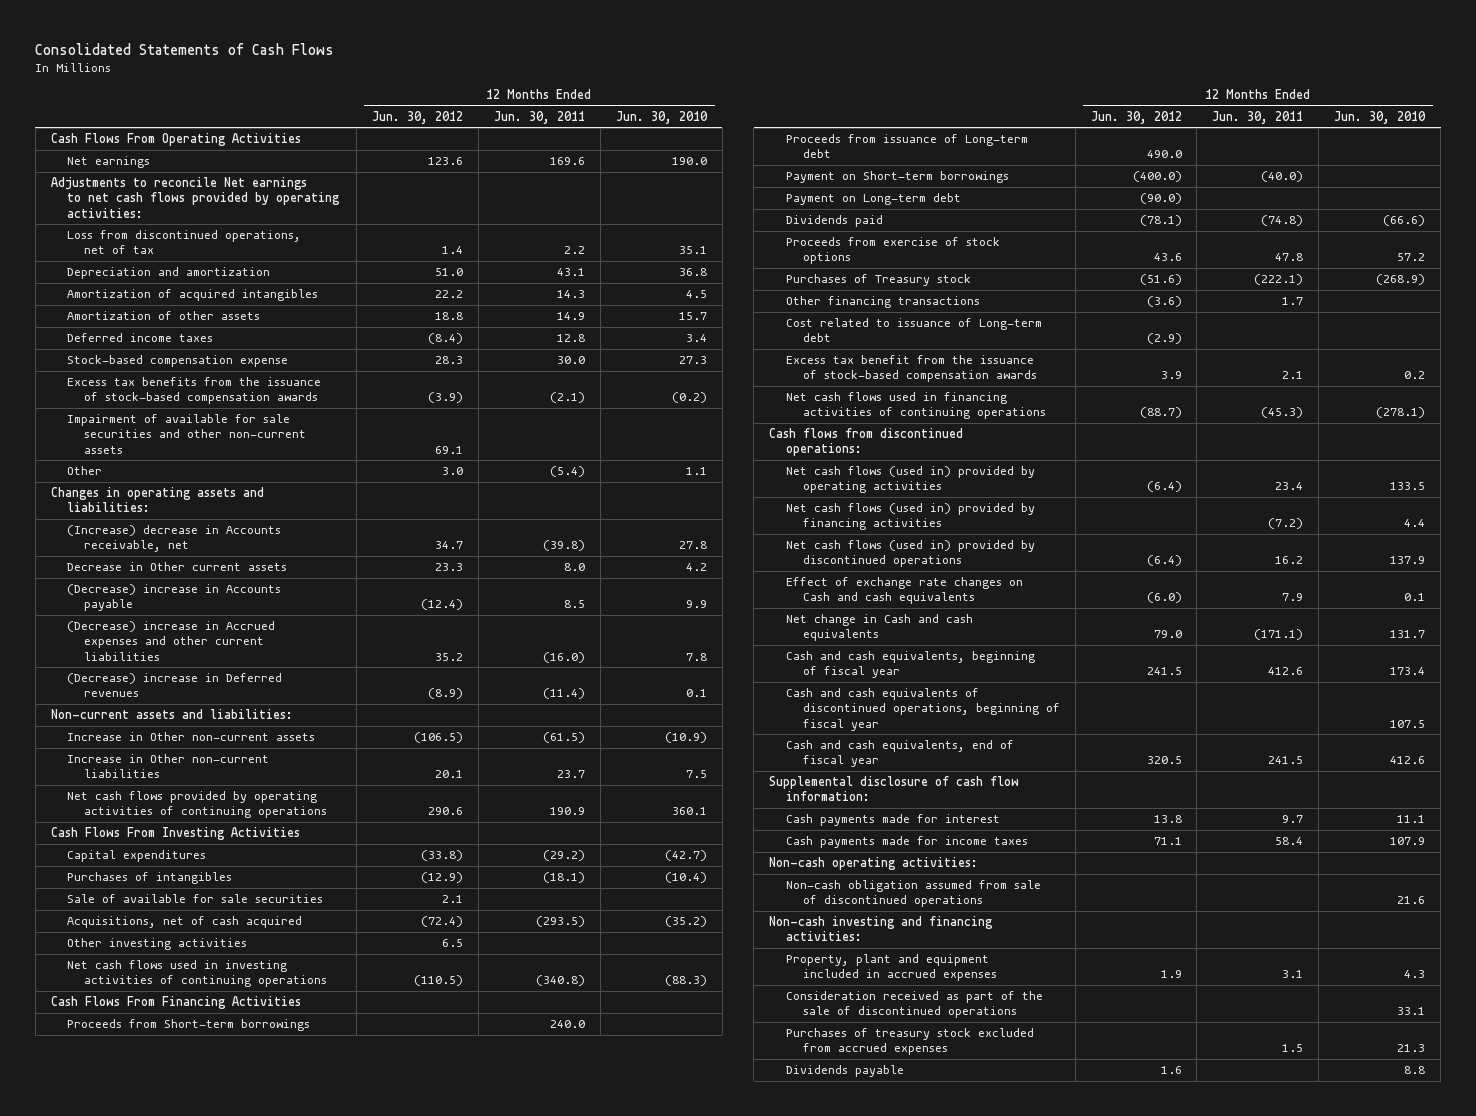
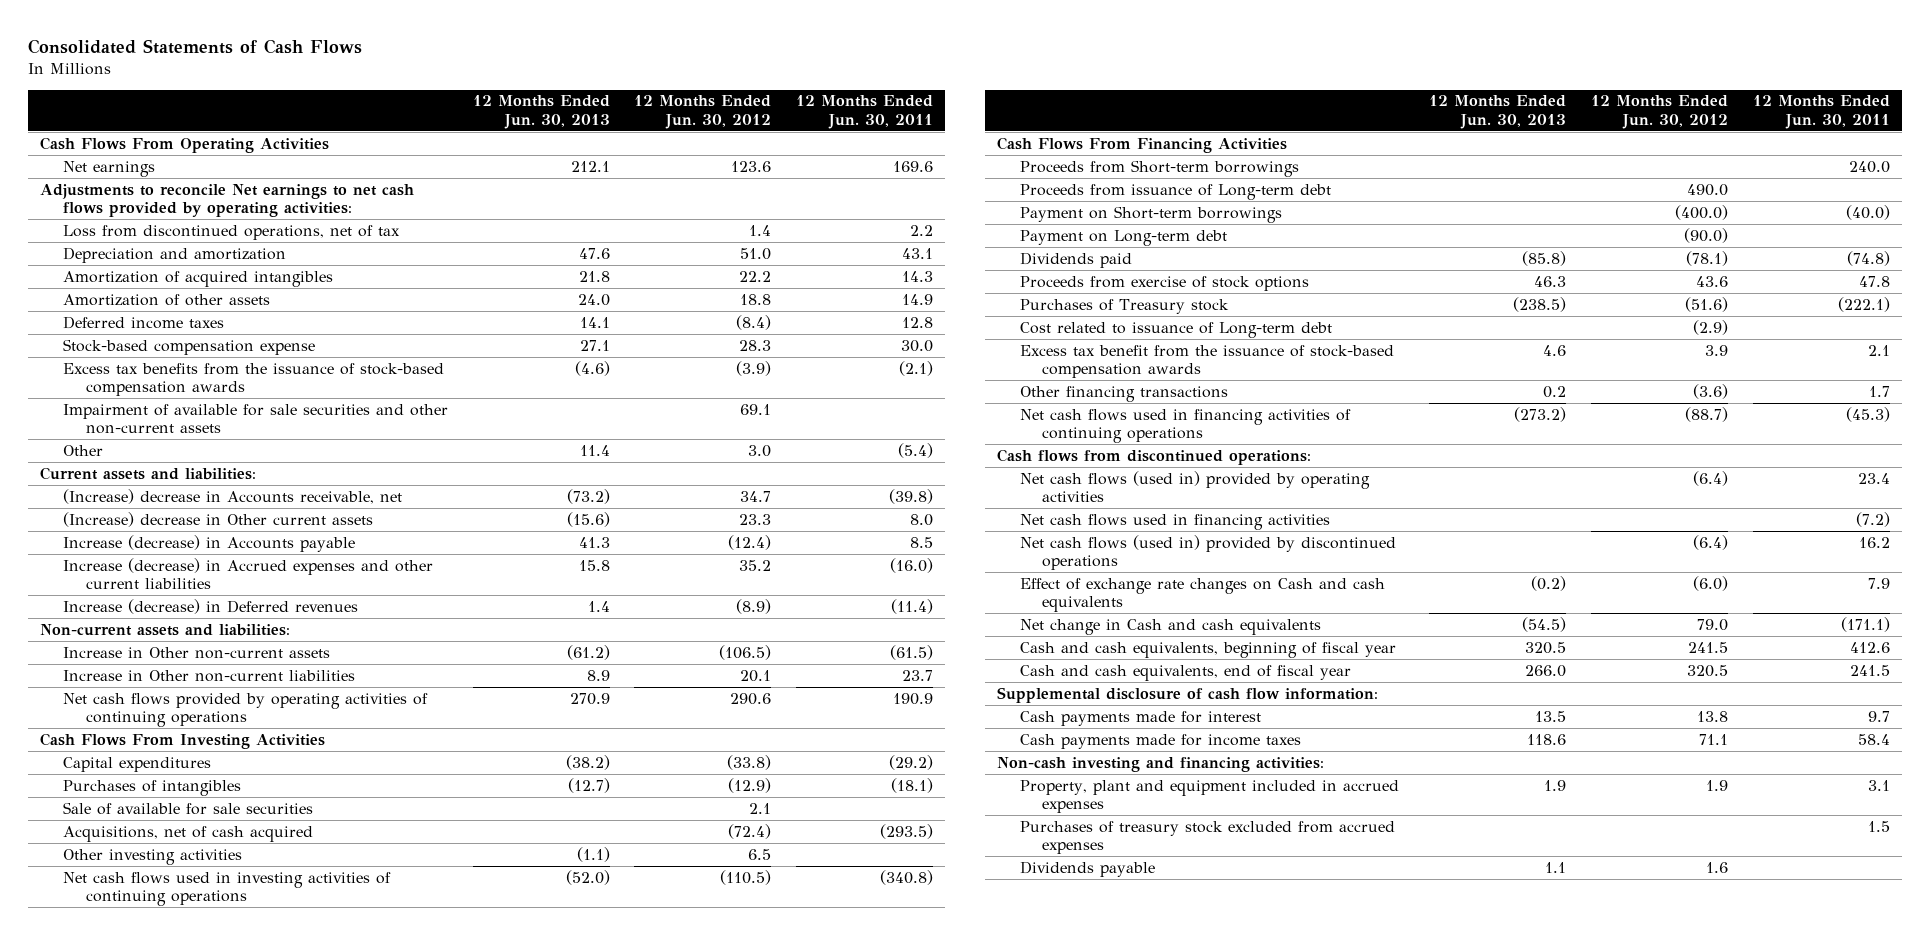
- | 12 Months Ended Jun. 30, 2012 | 12 Months Ended Jun. 30, 2011 | 12 Months Ended Jun. 30, 2010
+ | 12 Months Ended Jun. 30, 2013 | 12 Months Ended Jun. 30, 2012 | 12 Months Ended Jun. 30, 2011
- Changes in operating assets and liabilities:
+ Current assets and liabilities:
- Decrease in Other current assets | 23.3 | 8.0 | 4.2
- (Decrease) increase in Accounts payable | (12.4) | 8.5 | 9.9
- (Decrease) increase in Accrued expenses and other current liabilities | 35.2 | (16.0) | 7.8
- (Decrease) increase in Deferred revenues | (8.9) | (11.4) | 0.1
+ (Increase) decrease in Other current assets | (15.6) | 23.3 | 8.0
+ Increase (decrease) in Accounts payable | 41.3 | (12.4) | 8.5
+ Increase (decrease) in Accrued expenses and other current liabilities | 15.8 | 35.2 | (16.0)
+ Increase (decrease) in Deferred revenues | 1.4 | (8.9) | (11.4)
moved down: Other financing transactions | 0.2 | (3.6) | 1.7
- Net cash flows (used in) provided by financing activities | | (7.2) | 4.4
+ Net cash flows used in financing activities | | | (7.2)
- Cash and cash equivalents of discontinued operations, beginning of fiscal year | | | 107.5
- Non-cash operating activities:
- Non-cash obligation assumed from sale of discontinued operations | | | 21.6
- Consideration received as part of the sale of discontinued operations | | | 33.1

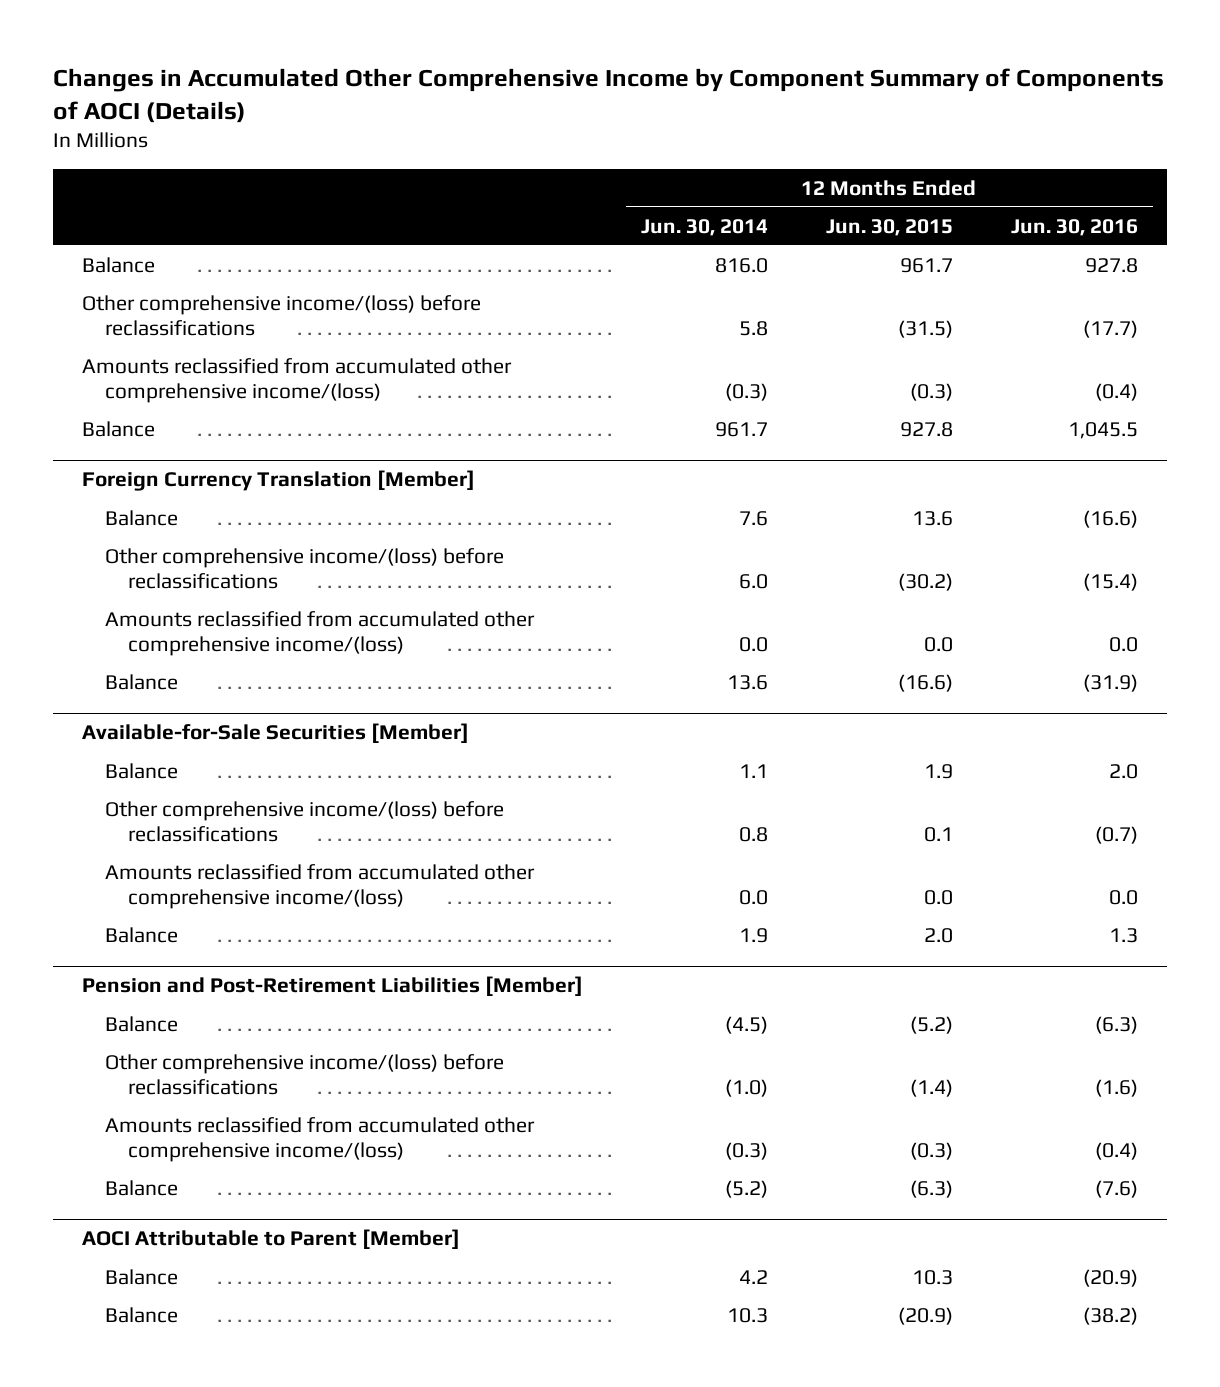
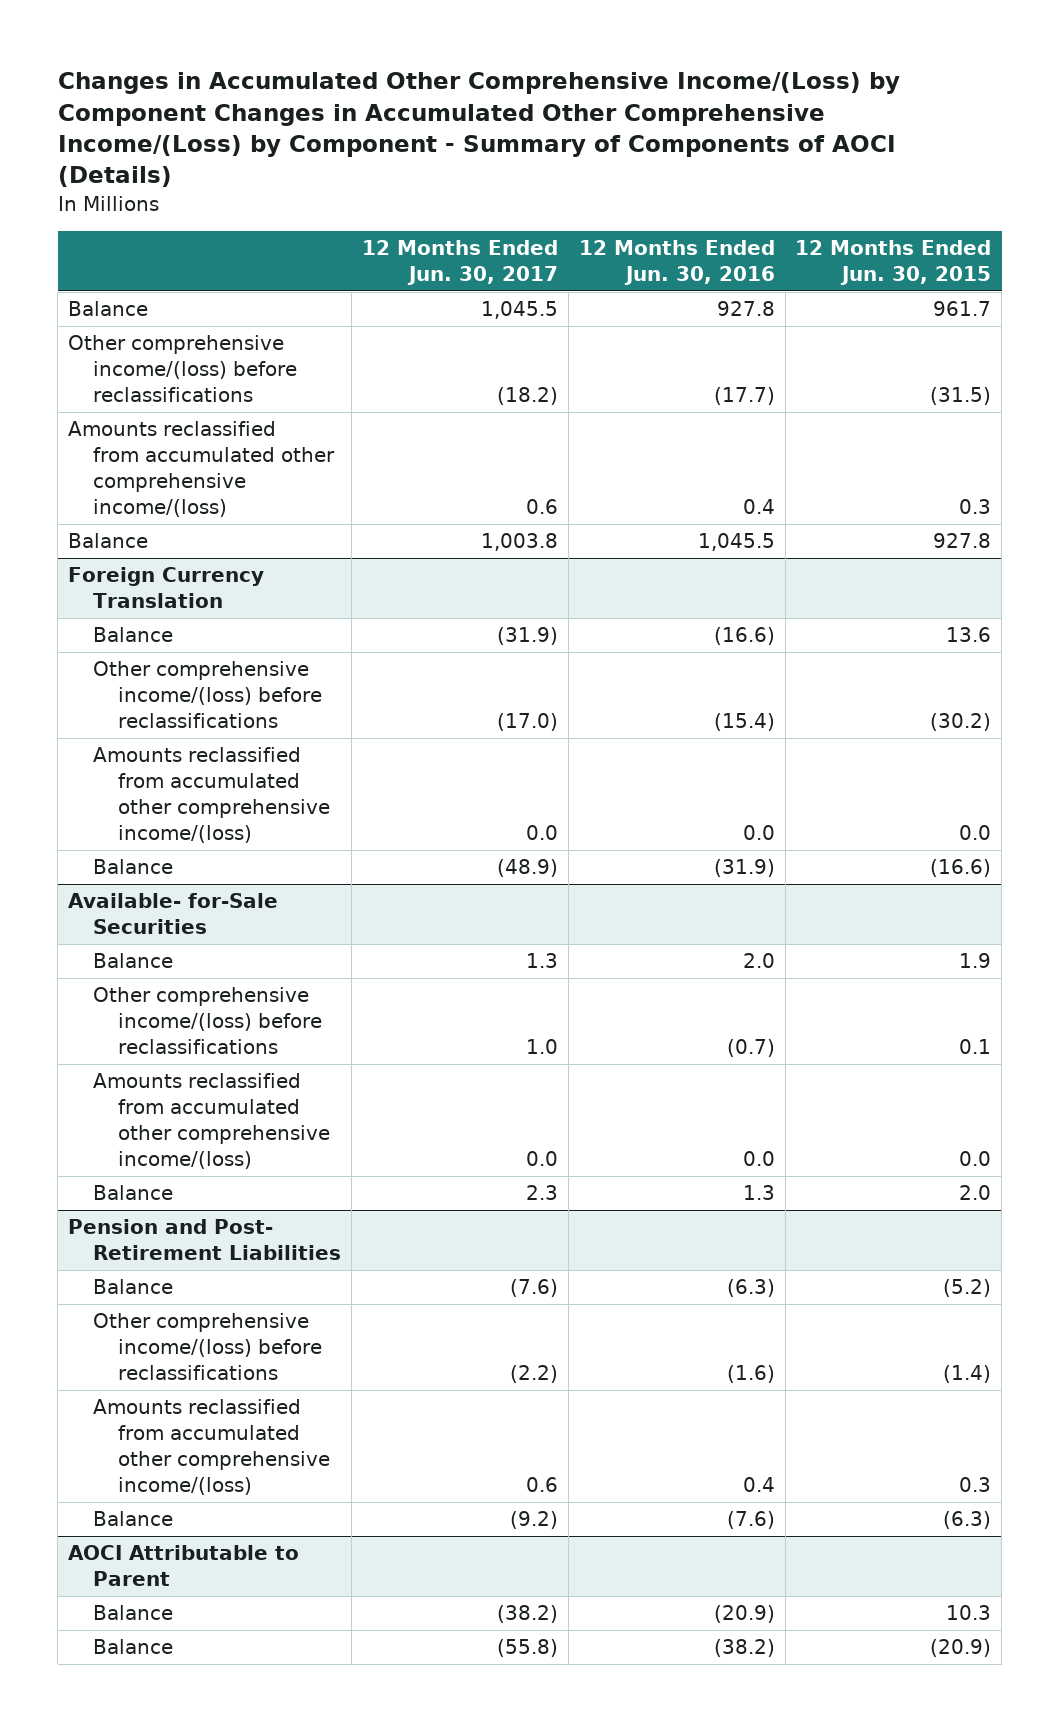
- Changes in Accumulated Other Comprehensive Income by Component Summary of Components of AOCI (Details)
+ Changes in Accumulated Other Comprehensive Income/(Loss) by Component Changes in Accumulated Other Comprehensive Income/(Loss) by Component - Summary of Components of AOCI (Details)
- | 12 Months Ended Jun. 30, 2014 | 12 Months Ended Jun. 30, 2015 | 12 Months Ended Jun. 30, 2016
+ | 12 Months Ended Jun. 30, 2017 | 12 Months Ended Jun. 30, 2016 | 12 Months Ended Jun. 30, 2015
- Amounts reclassified from accumulated other comprehensive income/(loss) | (0.3) | (0.3) | (0.4)
+ Amounts reclassified from accumulated other comprehensive income/(loss) | 0.6 | 0.4 | 0.3
- Foreign Currency Translation [Member]
+ Foreign Currency Translation
- Available-for-Sale Securities [Member]
+ Available- for-Sale Securities
- Pension and Post-Retirement Liabilities [Member]
+ Pension and Post- Retirement Liabilities
- Amounts reclassified from accumulated other comprehensive income/(loss) | (0.3) | (0.3) | (0.4)
+ Amounts reclassified from accumulated other comprehensive income/(loss) | 0.6 | 0.4 | 0.3
- AOCI Attributable to Parent [Member]
+ AOCI Attributable to Parent

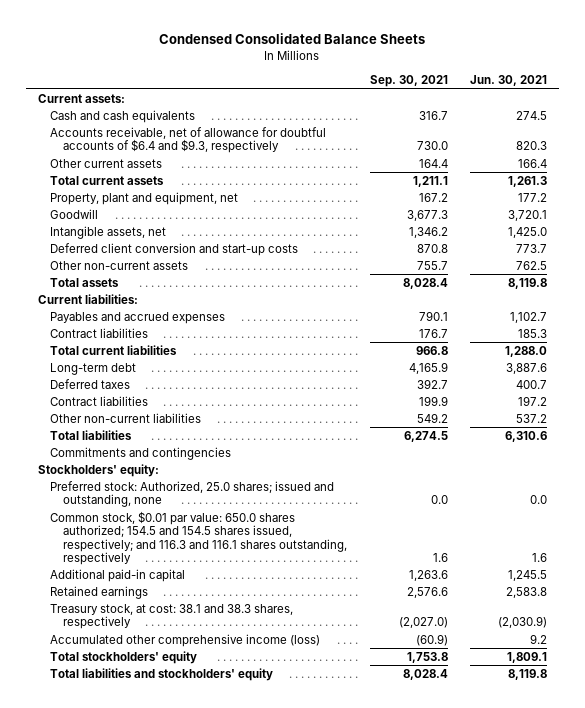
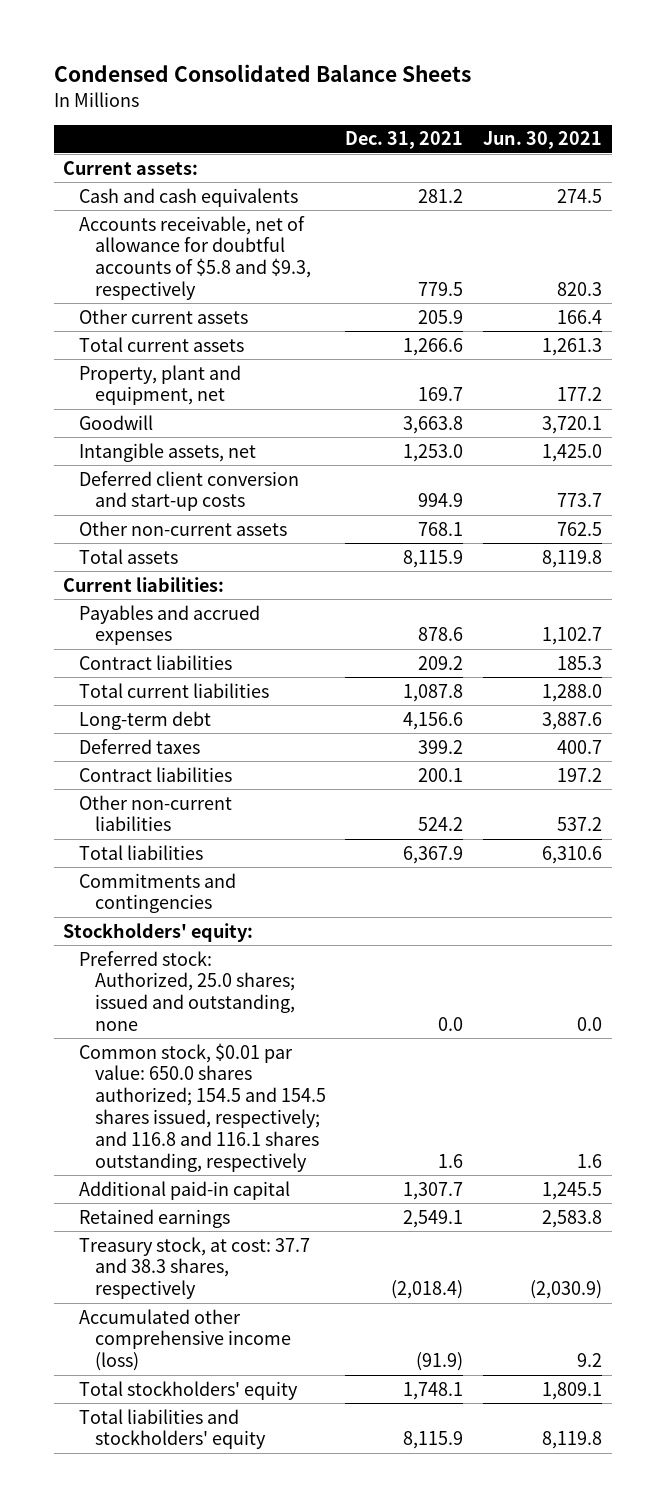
- | Sep. 30, 2021 | Jun. 30, 2021
+ | Dec. 31, 2021 | Jun. 30, 2021
- Accounts receivable, net of allowance for doubtful accounts of $6.4 and $9.3, respectively | 730.0 | 820.3
+ Accounts receivable, net of allowance for doubtful accounts of $5.8 and $9.3, respectively | 779.5 | 820.3
- Common stock, $0.01 par value: 650.0 shares authorized; 154.5 and 154.5 shares issued, respectively; and 116.3 and 116.1 shares outstanding, respectively | 1.6 | 1.6
+ Common stock, $0.01 par value: 650.0 shares authorized; 154.5 and 154.5 shares issued, respectively; and 116.8 and 116.1 shares outstanding, respectively | 1.6 | 1.6
- Treasury stock, at cost: 38.1 and 38.3 shares, respectively | (2,027.0) | (2,030.9)
+ Treasury stock, at cost: 37.7 and 38.3 shares, respectively | (2,018.4) | (2,030.9)

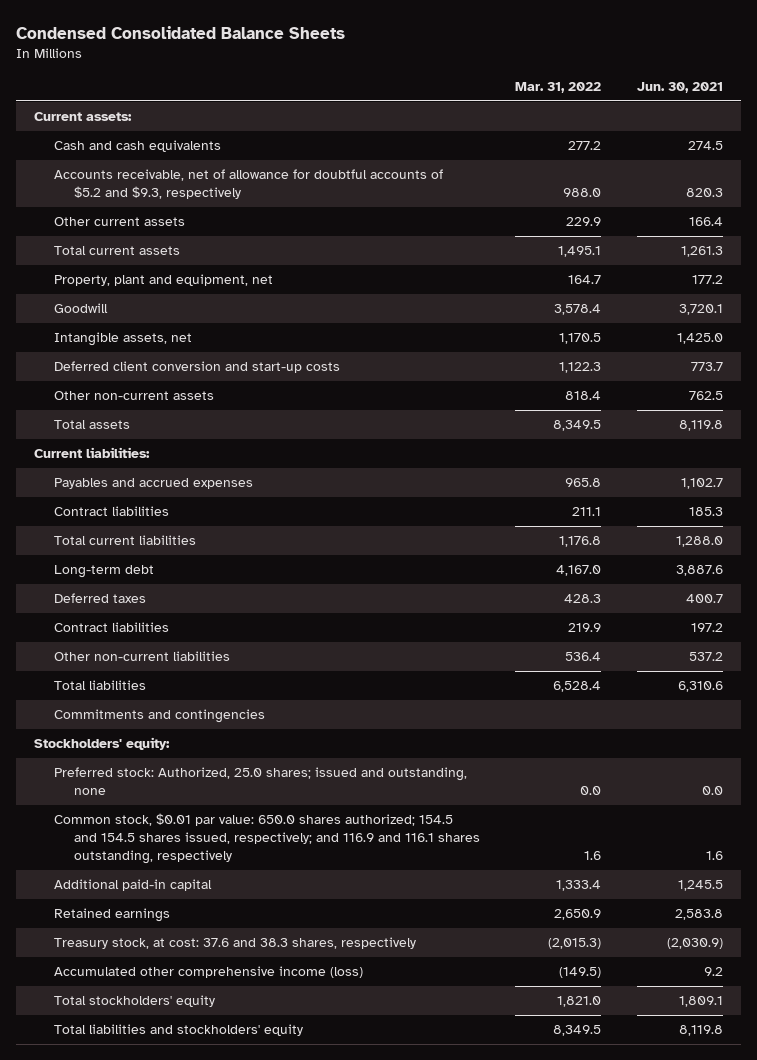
- | Dec. 31, 2021 | Jun. 30, 2021
+ | Mar. 31, 2022 | Jun. 30, 2021
- Accounts receivable, net of allowance for doubtful accounts of $5.8 and $9.3, respectively | 779.5 | 820.3
+ Accounts receivable, net of allowance for doubtful accounts of $5.2 and $9.3, respectively | 988.0 | 820.3
- Common stock, $0.01 par value: 650.0 shares authorized; 154.5 and 154.5 shares issued, respectively; and 116.8 and 116.1 shares outstanding, respectively | 1.6 | 1.6
+ Common stock, $0.01 par value: 650.0 shares authorized; 154.5 and 154.5 shares issued, respectively; and 116.9 and 116.1 shares outstanding, respectively | 1.6 | 1.6
- Treasury stock, at cost: 37.7 and 38.3 shares, respectively | (2,018.4) | (2,030.9)
+ Treasury stock, at cost: 37.6 and 38.3 shares, respectively | (2,015.3) | (2,030.9)

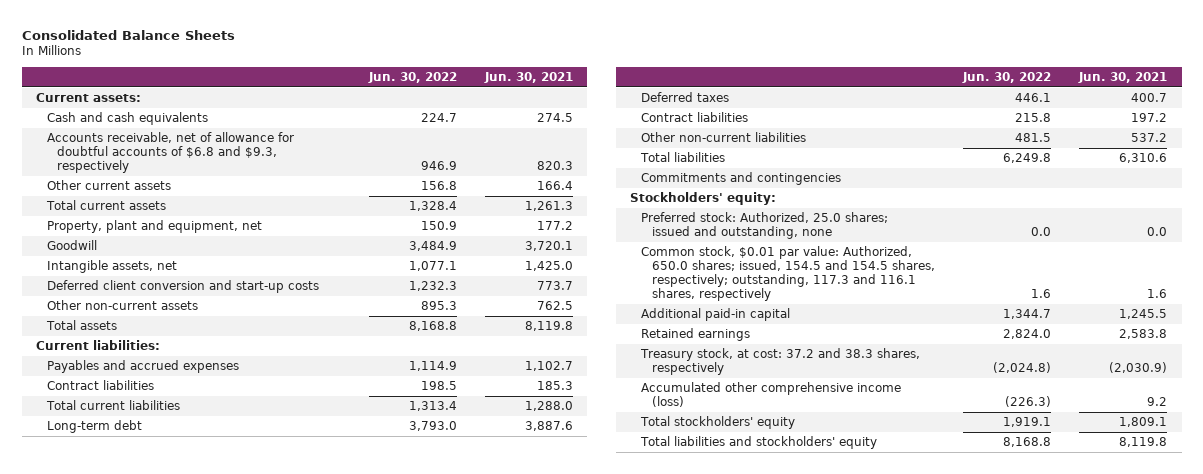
- Condensed Consolidated Balance Sheets
+ Consolidated Balance Sheets
- | Mar. 31, 2022 | Jun. 30, 2021
+ | Jun. 30, 2022 | Jun. 30, 2021
- Accounts receivable, net of allowance for doubtful accounts of $5.2 and $9.3, respectively | 988.0 | 820.3
+ Accounts receivable, net of allowance for doubtful accounts of $6.8 and $9.3, respectively | 946.9 | 820.3
- Common stock, $0.01 par value: 650.0 shares authorized; 154.5 and 154.5 shares issued, respectively; and 116.9 and 116.1 shares outstanding, respectively | 1.6 | 1.6
+ Common stock, $0.01 par value: Authorized, 650.0 shares; issued, 154.5 and 154.5 shares, respectively; outstanding, 117.3 and 116.1 shares, respectively | 1.6 | 1.6
- Treasury stock, at cost: 37.6 and 38.3 shares, respectively | (2,015.3) | (2,030.9)
+ Treasury stock, at cost: 37.2 and 38.3 shares, respectively | (2,024.8) | (2,030.9)

